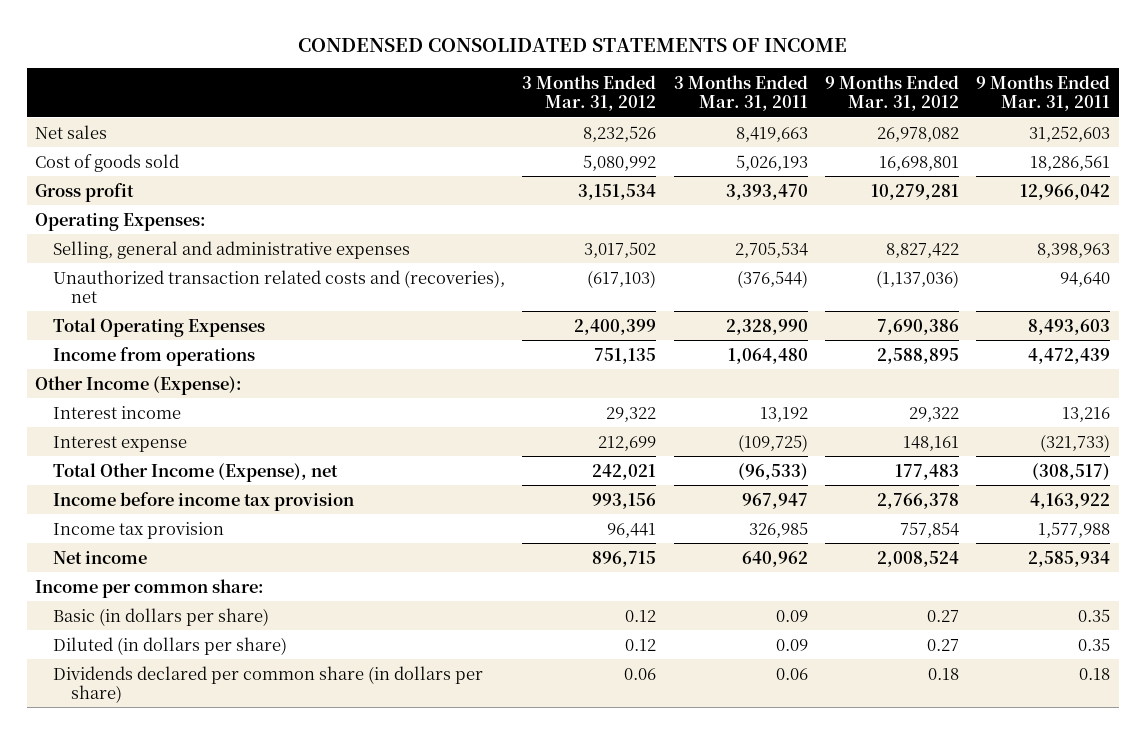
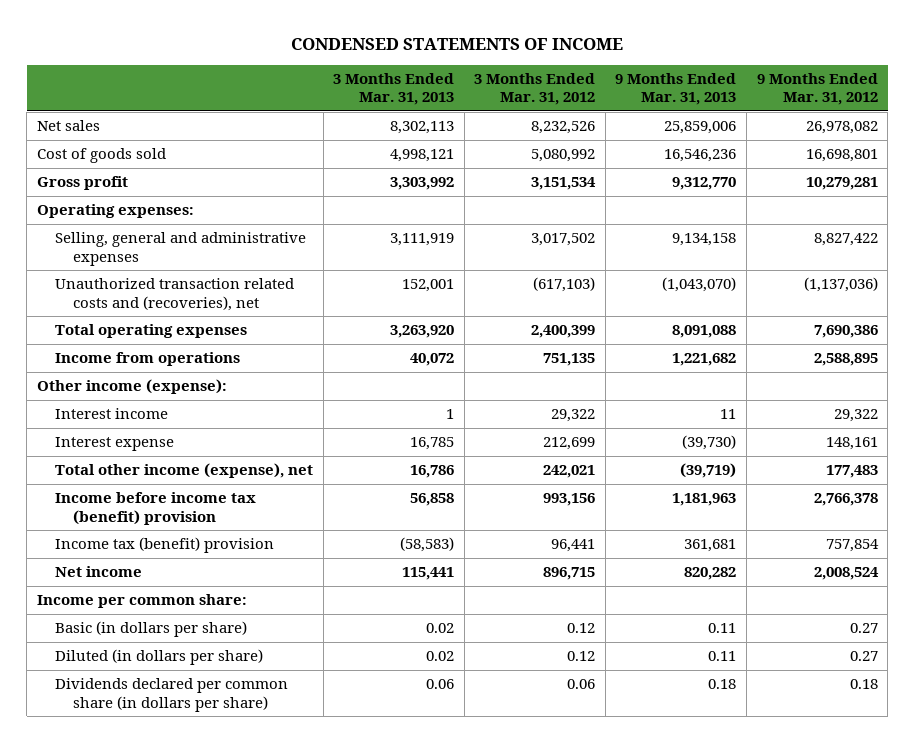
- CONDENSED CONSOLIDATED STATEMENTS OF INCOME
+ CONDENSED STATEMENTS OF INCOME
- | 3 Months Ended Mar. 31, 2012 | 3 Months Ended Mar. 31, 2011 | 9 Months Ended Mar. 31, 2012 | 9 Months Ended Mar. 31, 2011
+ | 3 Months Ended Mar. 31, 2013 | 3 Months Ended Mar. 31, 2012 | 9 Months Ended Mar. 31, 2013 | 9 Months Ended Mar. 31, 2012
- Operating Expenses:
+ Operating expenses:
- Total Operating Expenses | 2,400,399 | 2,328,990 | 7,690,386 | 8,493,603
+ Total operating expenses | 3,263,920 | 2,400,399 | 8,091,088 | 7,690,386
- Other Income (Expense):
+ Other income (expense):
- Total Other Income (Expense), net | 242,021 | (96,533) | 177,483 | (308,517)
- Income before income tax provision | 993,156 | 967,947 | 2,766,378 | 4,163,922
- Income tax provision | 96,441 | 326,985 | 757,854 | 1,577,988
+ Total other income (expense), net | 16,786 | 242,021 | (39,719) | 177,483
+ Income before income tax (benefit) provision | 56,858 | 993,156 | 1,181,963 | 2,766,378
+ Income tax (benefit) provision | (58,583) | 96,441 | 361,681 | 757,854

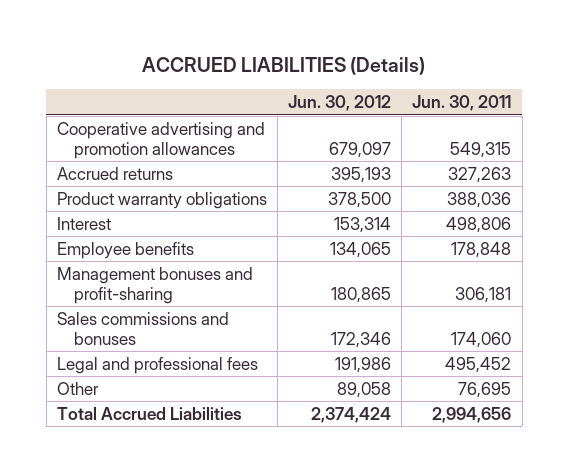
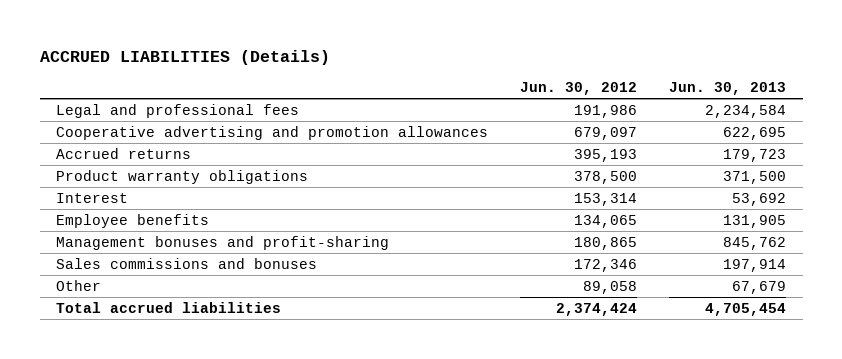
- | Jun. 30, 2012 | Jun. 30, 2011
+ | Jun. 30, 2012 | Jun. 30, 2013
moved up: Legal and professional fees | 191,986 | 2,234,584
- Total Accrued Liabilities | 2,374,424 | 2,994,656
+ Total accrued liabilities | 2,374,424 | 4,705,454

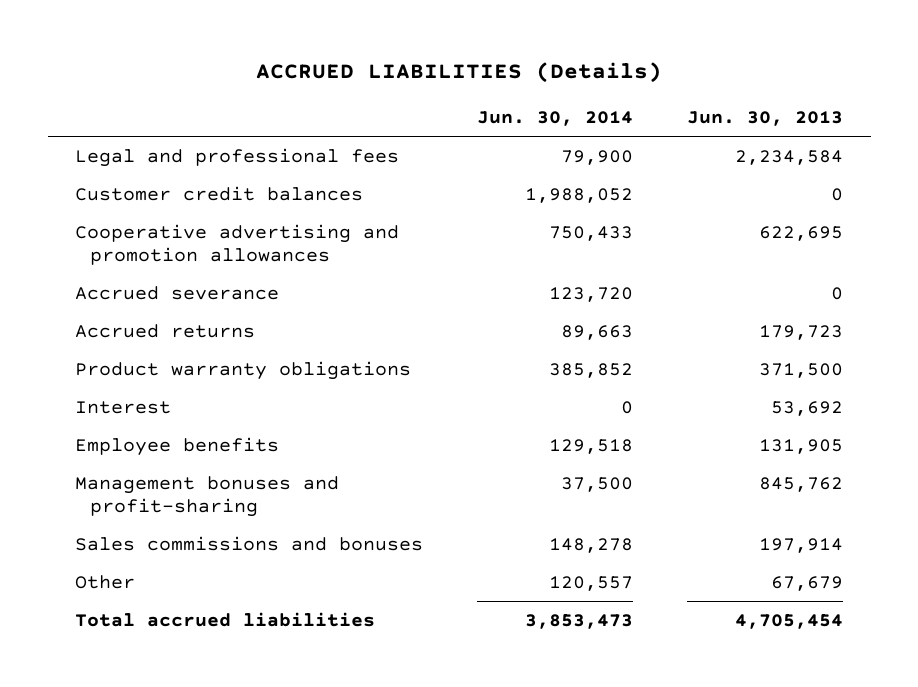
- | Jun. 30, 2012 | Jun. 30, 2013
+ | Jun. 30, 2014 | Jun. 30, 2013
+ Customer credit balances | 1,988,052 | 0
+ Accrued severance | 123,720 | 0

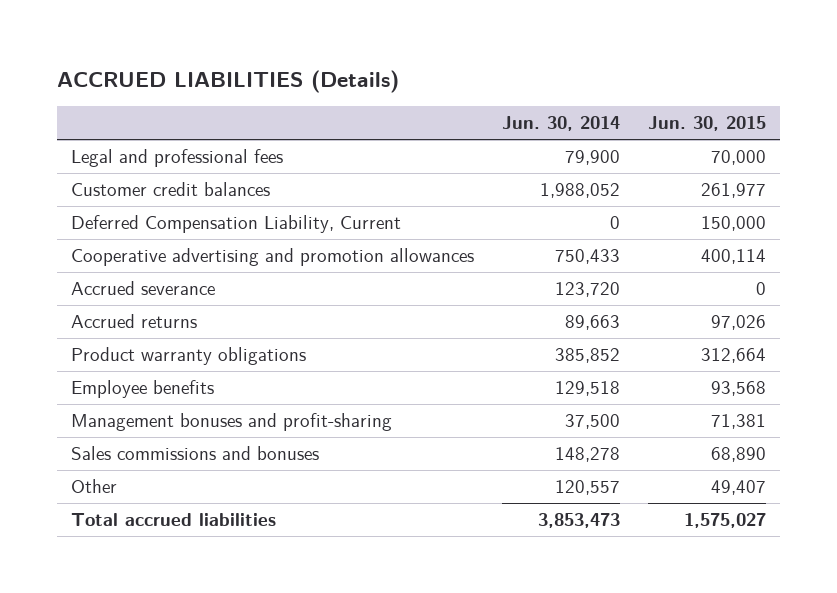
- | Jun. 30, 2014 | Jun. 30, 2013
+ | Jun. 30, 2014 | Jun. 30, 2015
+ Deferred Compensation Liability, Current | 0 | 150,000
- Interest | 0 | 53,692

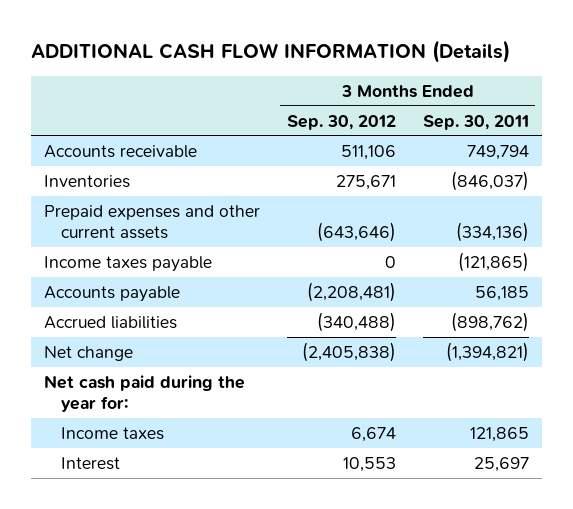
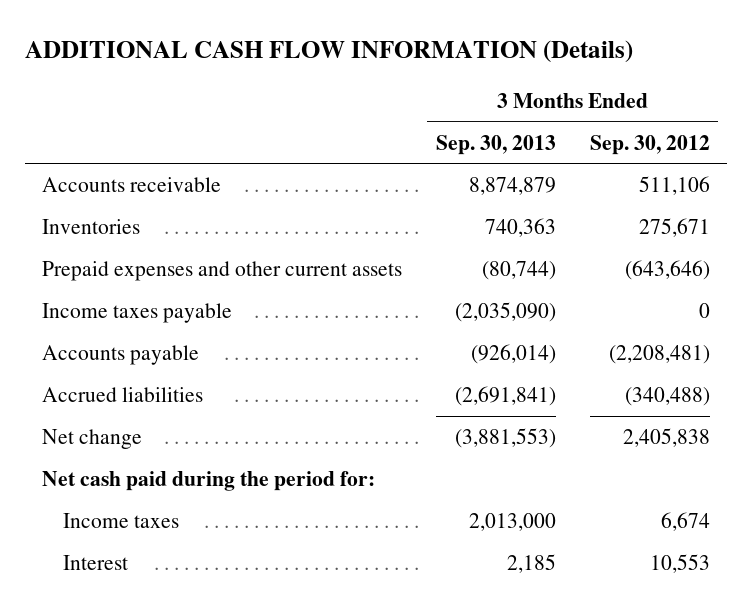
- | 3 Months Ended Sep. 30, 2012 | 3 Months Ended Sep. 30, 2011
+ | 3 Months Ended Sep. 30, 2013 | 3 Months Ended Sep. 30, 2012
- Net change | (2,405,838) | (1,394,821)
- Net cash paid during the year for:
+ Net change | (3,881,553) | 2,405,838
+ Net cash paid during the period for:

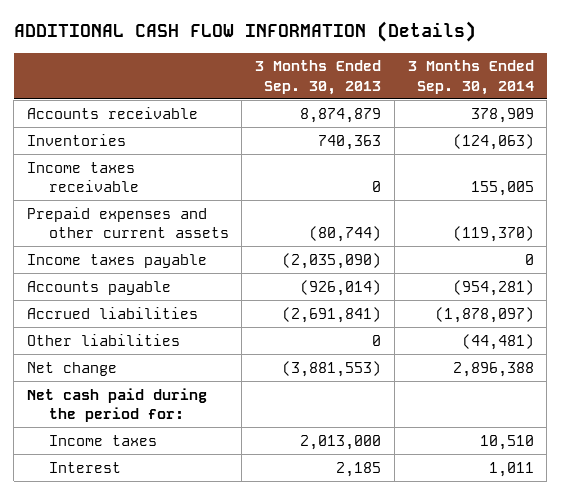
- | 3 Months Ended Sep. 30, 2013 | 3 Months Ended Sep. 30, 2012
+ | 3 Months Ended Sep. 30, 2013 | 3 Months Ended Sep. 30, 2014
+ Income taxes receivable | 0 | 155,005
+ Other liabilities | 0 | (44,481)

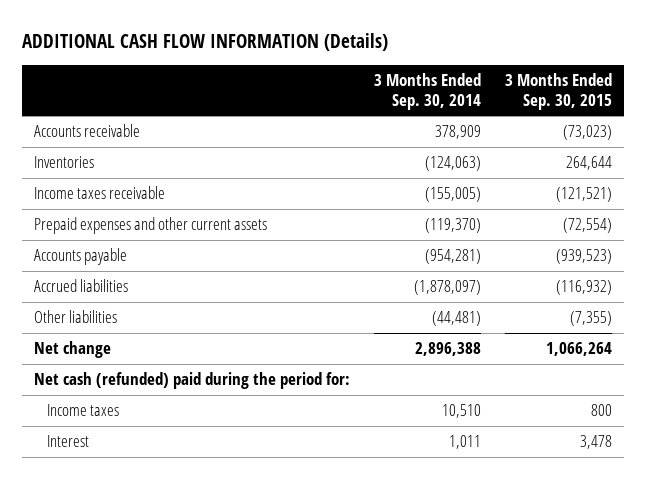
- | 3 Months Ended Sep. 30, 2013 | 3 Months Ended Sep. 30, 2014
+ | 3 Months Ended Sep. 30, 2014 | 3 Months Ended Sep. 30, 2015
- Income taxes receivable | 0 | 155,005
+ Income taxes receivable | (155,005) | (121,521)
- Income taxes payable | (2,035,090) | 0
- Net cash paid during the period for:
+ Net cash (refunded) paid during the period for:

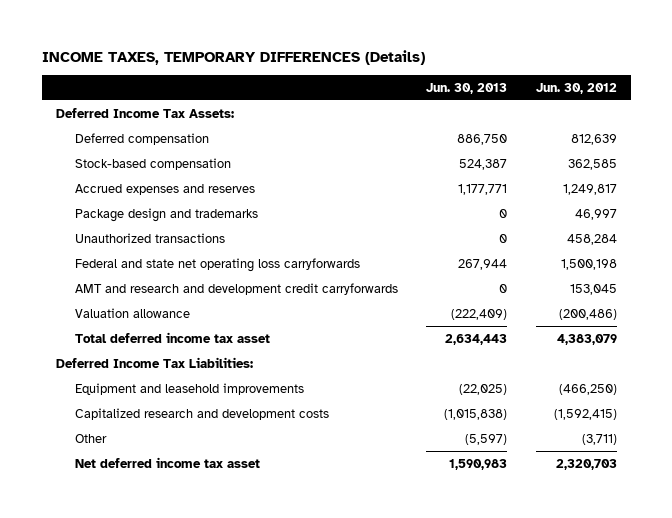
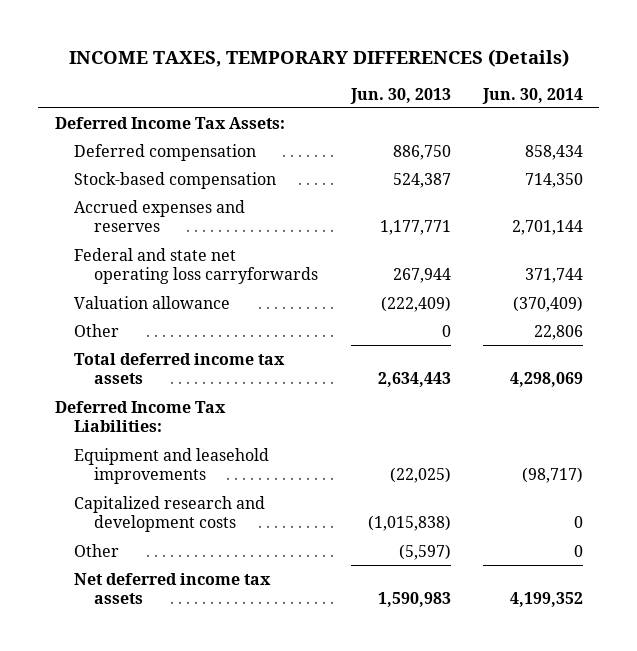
- | Jun. 30, 2013 | Jun. 30, 2012
+ | Jun. 30, 2013 | Jun. 30, 2014
- Package design and trademarks | 0 | 46,997
- Unauthorized transactions | 0 | 458,284
- AMT and research and development credit carryforwards | 0 | 153,045
- Total deferred income tax asset | 2,634,443 | 4,383,079
+ Other | 0 | 22,806
+ Total deferred income tax assets | 2,634,443 | 4,298,069
- Net deferred income tax asset | 1,590,983 | 2,320,703
+ Net deferred income tax assets | 1,590,983 | 4,199,352

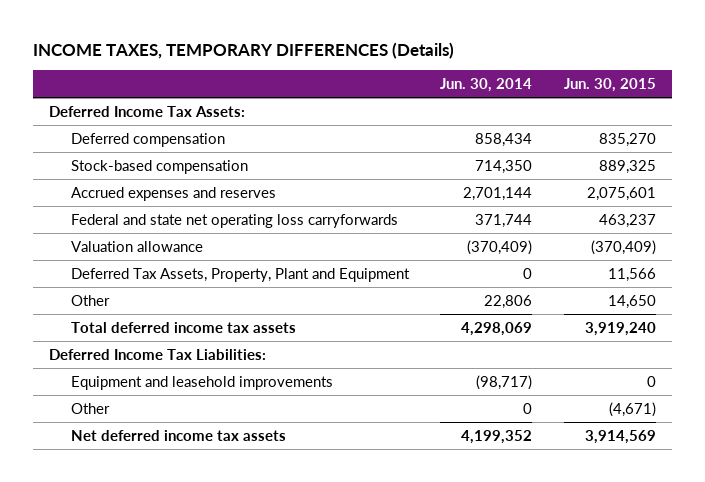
- | Jun. 30, 2013 | Jun. 30, 2014
+ | Jun. 30, 2014 | Jun. 30, 2015
+ Deferred Tax Assets, Property, Plant and Equipment | 0 | 11,566
- Capitalized research and development costs | (1,015,838) | 0

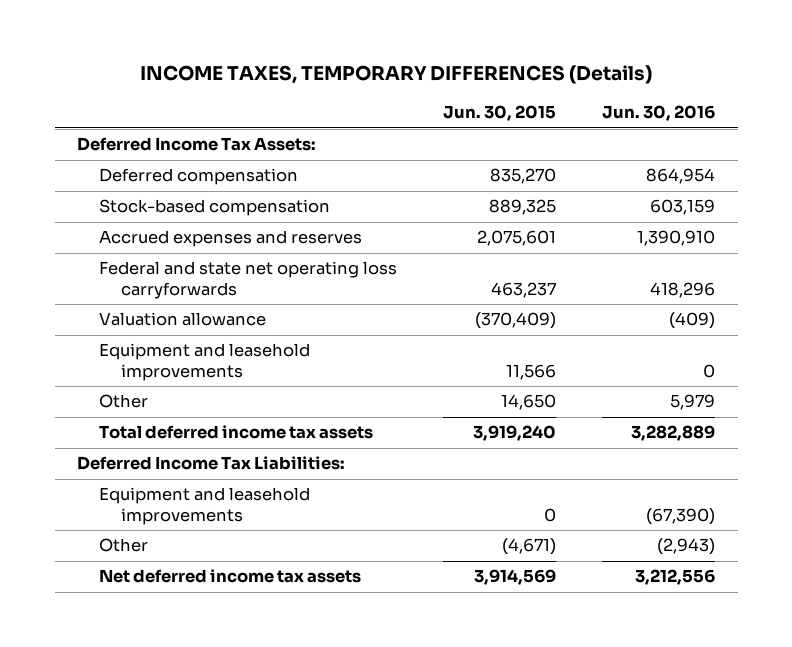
- | Jun. 30, 2014 | Jun. 30, 2015
+ | Jun. 30, 2015 | Jun. 30, 2016
- Deferred Tax Assets, Property, Plant and Equipment | 0 | 11,566
+ Equipment and leasehold improvements | 11,566 | 0

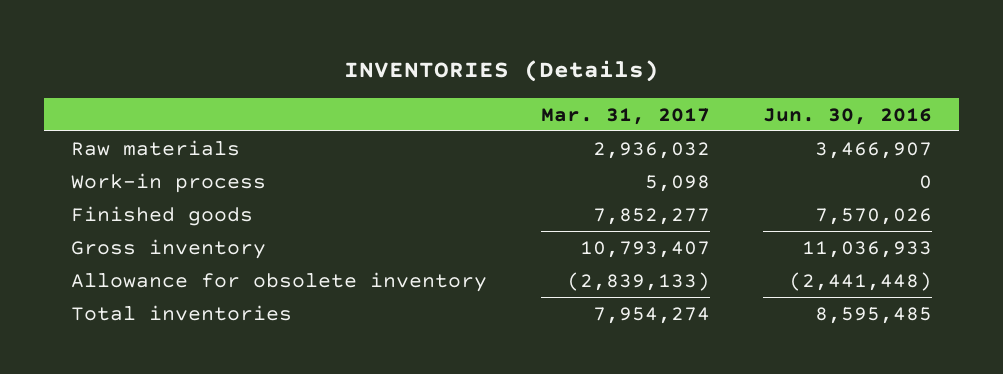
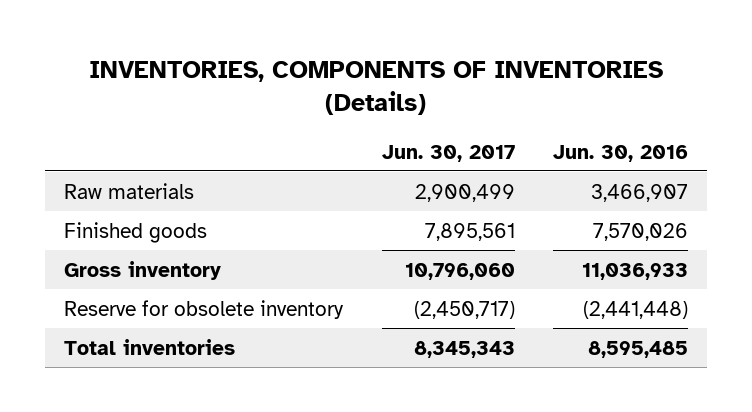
- INVENTORIES (Details)
+ INVENTORIES, COMPONENTS OF INVENTORIES (Details)
- | Mar. 31, 2017 | Jun. 30, 2016
+ | Jun. 30, 2017 | Jun. 30, 2016
- Work-in process | 5,098 | 0
- Allowance for obsolete inventory | (2,839,133) | (2,441,448)
+ Reserve for obsolete inventory | (2,450,717) | (2,441,448)

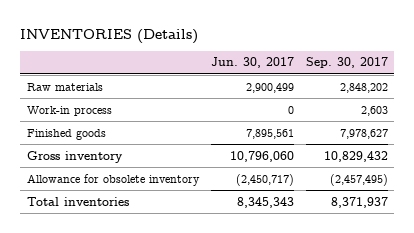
- INVENTORIES, COMPONENTS OF INVENTORIES (Details)
+ INVENTORIES (Details)
- | Jun. 30, 2017 | Jun. 30, 2016
+ | Jun. 30, 2017 | Sep. 30, 2017
+ Work-in process | 0 | 2,603
- Reserve for obsolete inventory | (2,450,717) | (2,441,448)
+ Allowance for obsolete inventory | (2,450,717) | (2,457,495)

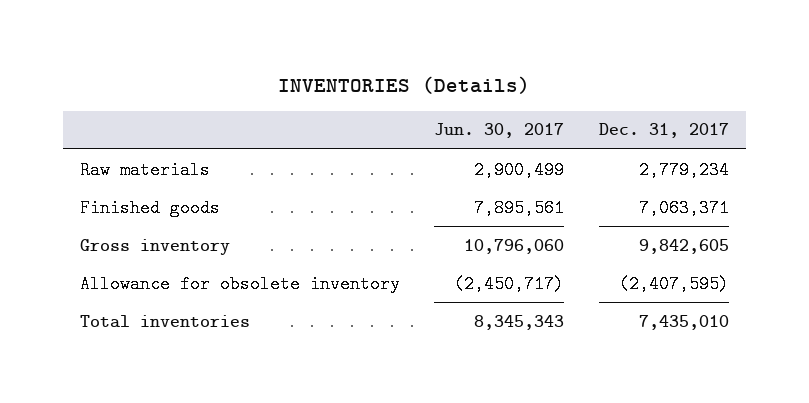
- | Jun. 30, 2017 | Sep. 30, 2017
+ | Jun. 30, 2017 | Dec. 31, 2017
- Work-in process | 0 | 2,603

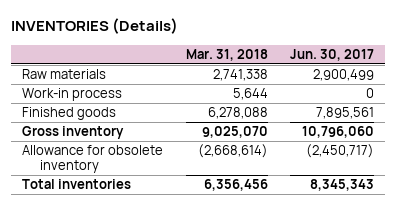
- | Jun. 30, 2017 | Dec. 31, 2017
+ | Mar. 31, 2018 | Jun. 30, 2017
+ Work-in process | 5,644 | 0

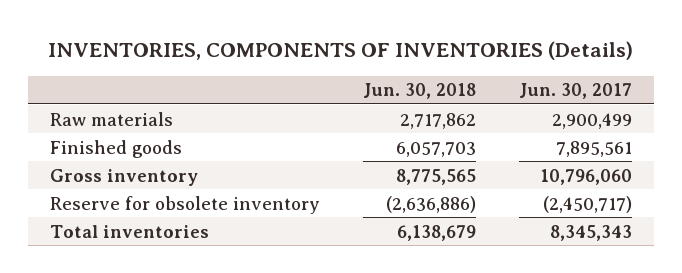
- INVENTORIES (Details)
+ INVENTORIES, COMPONENTS OF INVENTORIES (Details)
- | Mar. 31, 2018 | Jun. 30, 2017
+ | Jun. 30, 2018 | Jun. 30, 2017
- Work-in process | 5,644 | 0
- Allowance for obsolete inventory | (2,668,614) | (2,450,717)
+ Reserve for obsolete inventory | (2,636,886) | (2,450,717)

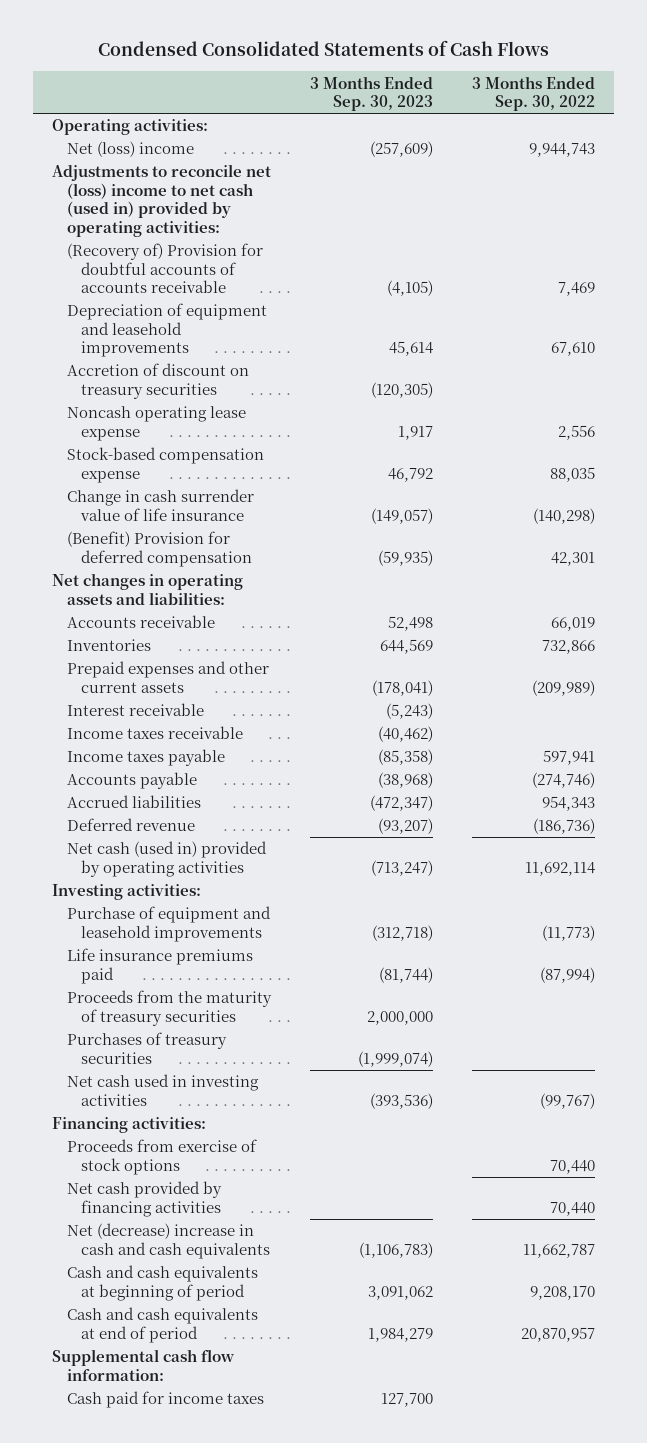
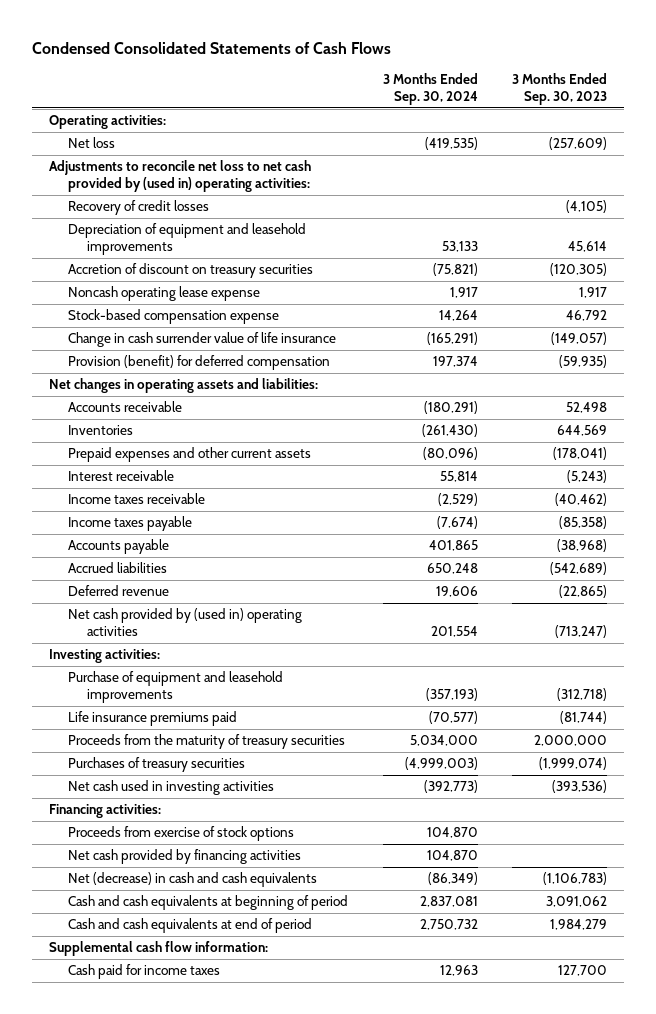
- | 3 Months Ended Sep. 30, 2023 | 3 Months Ended Sep. 30, 2022
+ | 3 Months Ended Sep. 30, 2024 | 3 Months Ended Sep. 30, 2023
- Net (loss) income | (257,609) | 9,944,743
- Adjustments to reconcile net (loss) income to net cash (used in) provided by operating activities:
- (Recovery of) Provision for doubtful accounts of accounts receivable | (4,105) | 7,469
+ Net loss | (419,535) | (257,609)
+ Adjustments to reconcile net loss to net cash provided by (used in) operating activities:
+ Recovery of credit losses | | (4,105)
- (Benefit) Provision for deferred compensation | (59,935) | 42,301
+ Provision (benefit) for deferred compensation | 197,374 | (59,935)
- Accrued liabilities | (472,347) | 954,343
- Deferred revenue | (93,207) | (186,736)
- Net cash (used in) provided by operating activities | (713,247) | 11,692,114
+ Accrued liabilities | 650,248 | (542,689)
+ Deferred revenue | 19,606 | (22,865)
+ Net cash provided by (used in) operating activities | 201,554 | (713,247)
- Net (decrease) increase in cash and cash equivalents | (1,106,783) | 11,662,787
+ Net (decrease) in cash and cash equivalents | (86,349) | (1,106,783)

